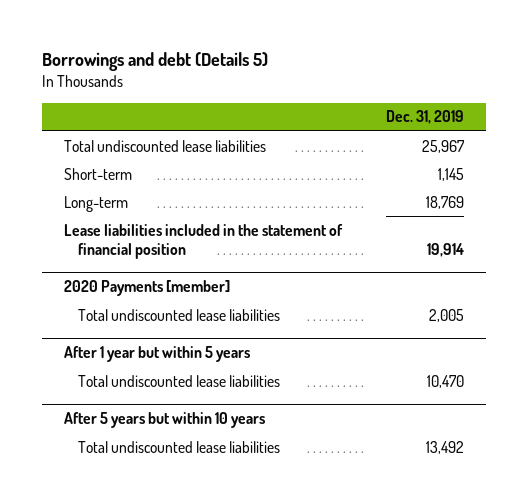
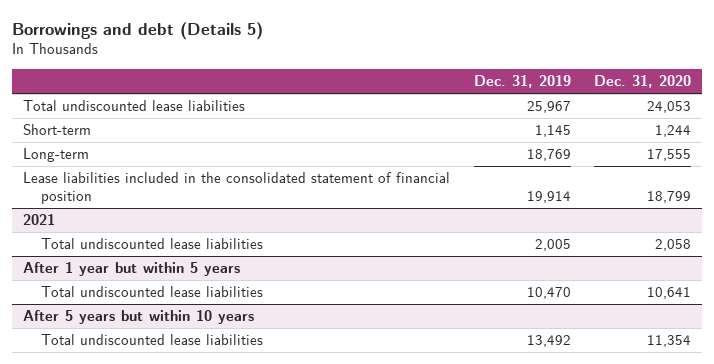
- | Dec. 31, 2019
+ | Dec. 31, 2019 | Dec. 31, 2020
- Lease liabilities included in the statement of financial position | 19,914
- 2020 Payments [member]
+ Lease liabilities included in the consolidated statement of financial position | 19,914 | 18,799
+ 2021

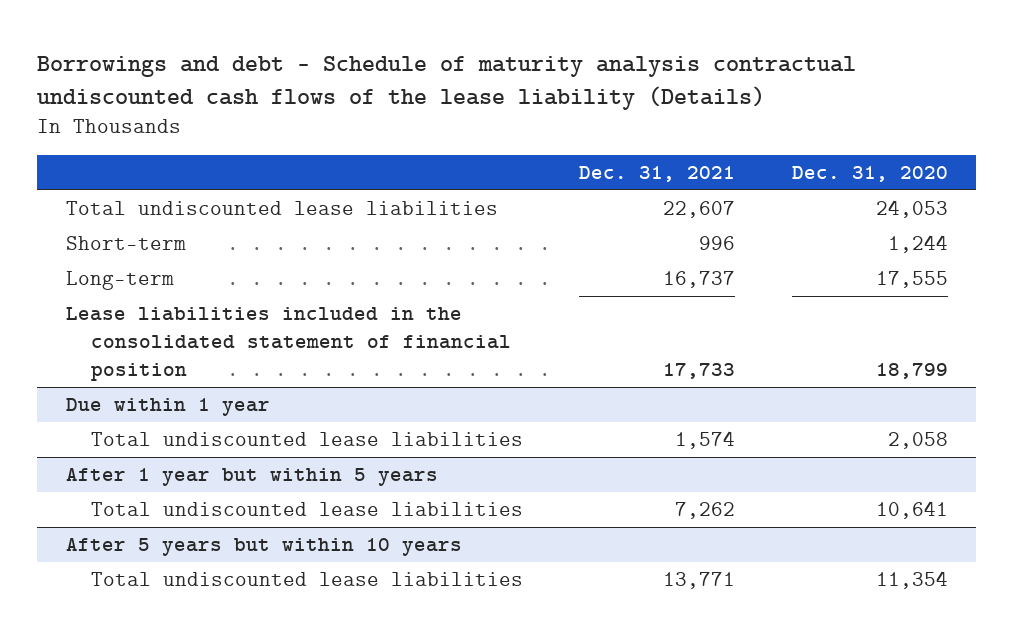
- Borrowings and debt (Details 5)
+ Borrowings and debt - Schedule of maturity analysis contractual undiscounted cash flows of the lease liability (Details)
- | Dec. 31, 2019 | Dec. 31, 2020
+ | Dec. 31, 2021 | Dec. 31, 2020
- 2021
+ Due within 1 year

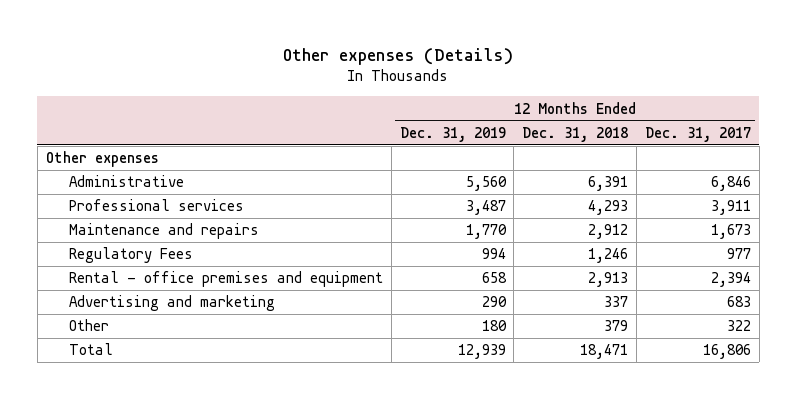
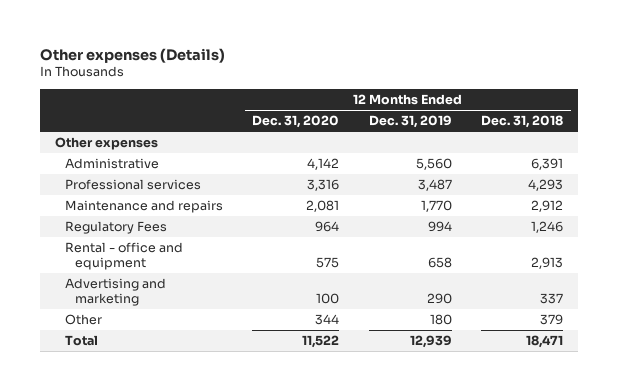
- | 12 Months Ended Dec. 31, 2019 | 12 Months Ended Dec. 31, 2018 | 12 Months Ended Dec. 31, 2017
+ | 12 Months Ended Dec. 31, 2020 | 12 Months Ended Dec. 31, 2019 | 12 Months Ended Dec. 31, 2018
- Rental - office premises and equipment | 658 | 2,913 | 2,394
+ Rental - office and equipment | 575 | 658 | 2,913

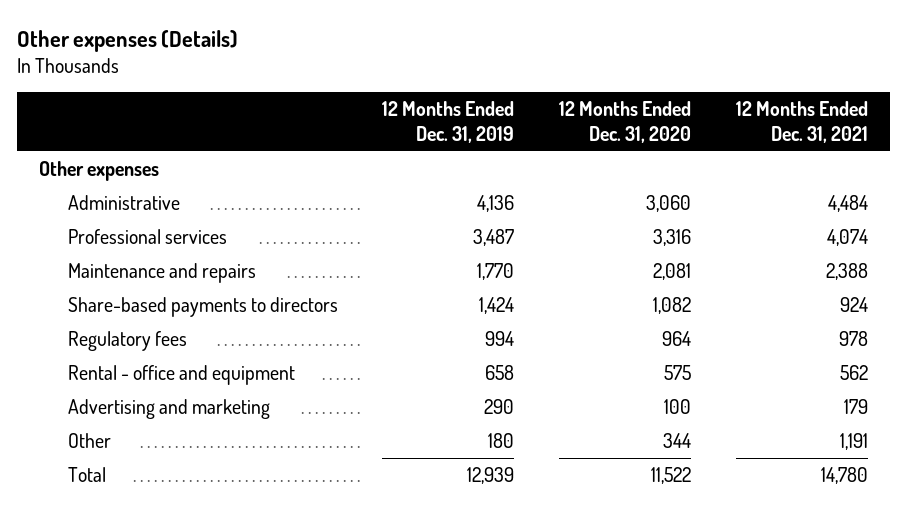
- | 12 Months Ended Dec. 31, 2020 | 12 Months Ended Dec. 31, 2019 | 12 Months Ended Dec. 31, 2018
+ | 12 Months Ended Dec. 31, 2019 | 12 Months Ended Dec. 31, 2020 | 12 Months Ended Dec. 31, 2021
- Administrative | 4,142 | 5,560 | 6,391
+ Administrative | 4,136 | 3,060 | 4,484
- Regulatory Fees | 964 | 994 | 1,246
+ Share-based payments to directors | 1,424 | 1,082 | 924
+ Regulatory fees | 994 | 964 | 978

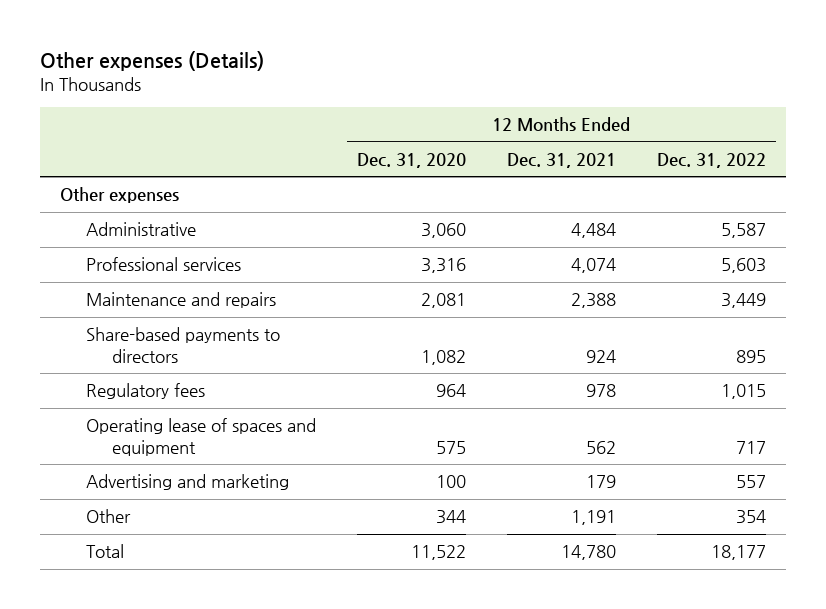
- | 12 Months Ended Dec. 31, 2019 | 12 Months Ended Dec. 31, 2020 | 12 Months Ended Dec. 31, 2021
+ | 12 Months Ended Dec. 31, 2020 | 12 Months Ended Dec. 31, 2021 | 12 Months Ended Dec. 31, 2022
- Rental - office and equipment | 658 | 575 | 562
+ Operating lease of spaces and equipment | 575 | 562 | 717

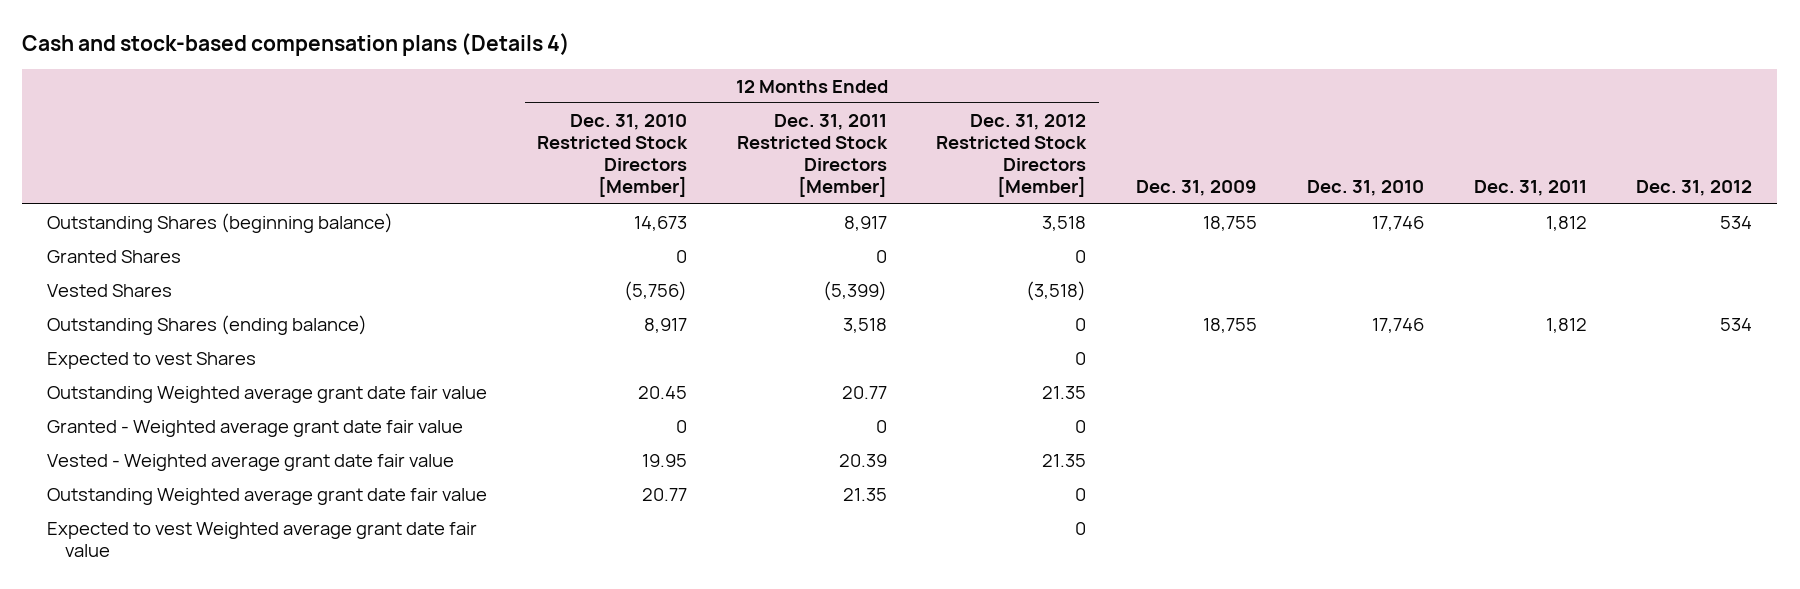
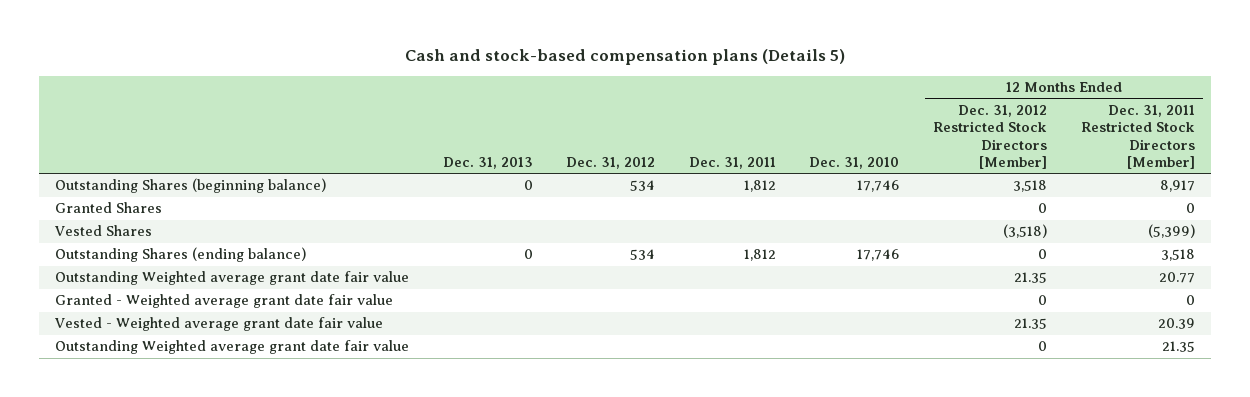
- Cash and stock-based compensation plans (Details 4)
+ Cash and stock-based compensation plans (Details 5)
- | 12 Months Ended Dec. 31, 2010 Restricted Stock Directors [Member] | 12 Months Ended Dec. 31, 2011 Restricted Stock Directors [Member] | 12 Months Ended Dec. 31, 2012 Restricted Stock Directors [Member] | Dec. 31, 2009 | Dec. 31, 2010 | Dec. 31, 2011 | Dec. 31, 2012
+ | Dec. 31, 2013 | Dec. 31, 2012 | Dec. 31, 2011 | Dec. 31, 2010 | 12 Months Ended Dec. 31, 2012 Restricted Stock Directors [Member] | 12 Months Ended Dec. 31, 2011 Restricted Stock Directors [Member]
- Expected to vest Shares | | | 0 | | | |
- Expected to vest Weighted average grant date fair value | | | 0 | | | |

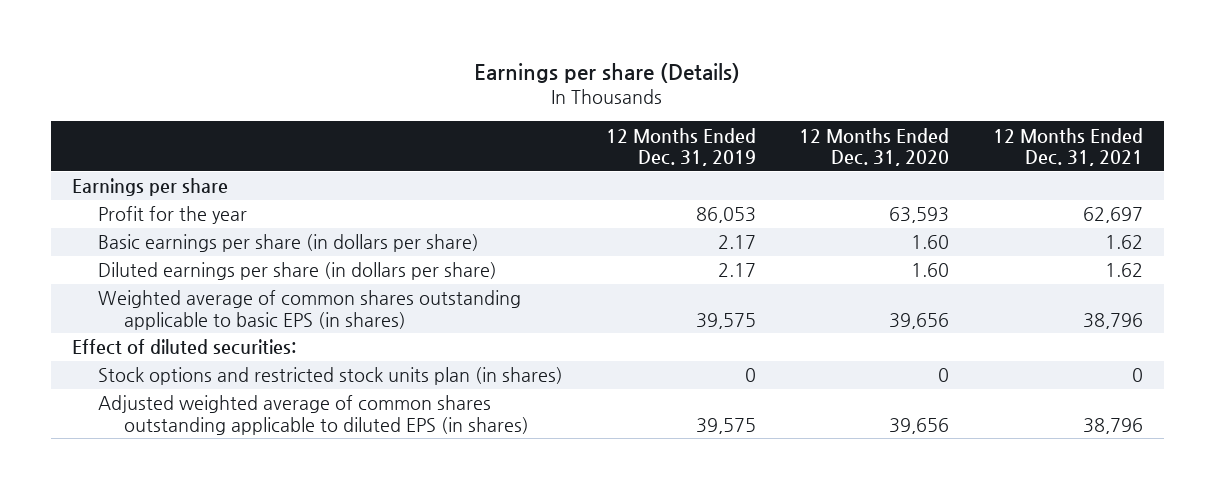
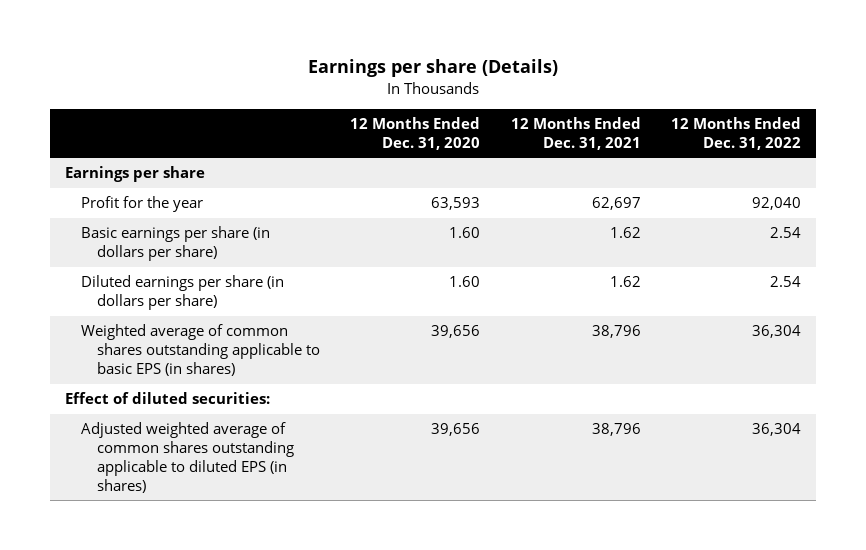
- | 12 Months Ended Dec. 31, 2019 | 12 Months Ended Dec. 31, 2020 | 12 Months Ended Dec. 31, 2021
+ | 12 Months Ended Dec. 31, 2020 | 12 Months Ended Dec. 31, 2021 | 12 Months Ended Dec. 31, 2022
- Stock options and restricted stock units plan (in shares) | 0 | 0 | 0

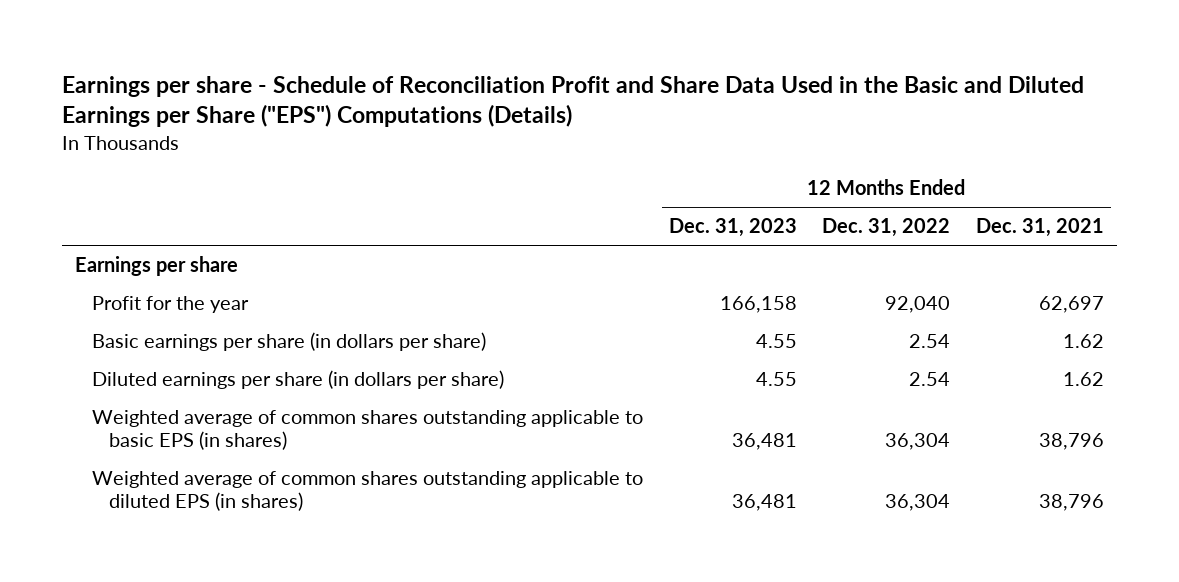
- Earnings per share (Details)
+ Earnings per share - Schedule of Reconciliation Profit and Share Data Used in the Basic and Diluted Earnings per Share ("EPS") Computations (Details)
- | 12 Months Ended Dec. 31, 2020 | 12 Months Ended Dec. 31, 2021 | 12 Months Ended Dec. 31, 2022
+ | 12 Months Ended Dec. 31, 2023 | 12 Months Ended Dec. 31, 2022 | 12 Months Ended Dec. 31, 2021
- Effect of diluted securities:
- Adjusted weighted average of common shares outstanding applicable to diluted EPS (in shares) | 39,656 | 38,796 | 36,304
+ Weighted average of common shares outstanding applicable to diluted EPS (in shares) | 36,481 | 36,304 | 38,796

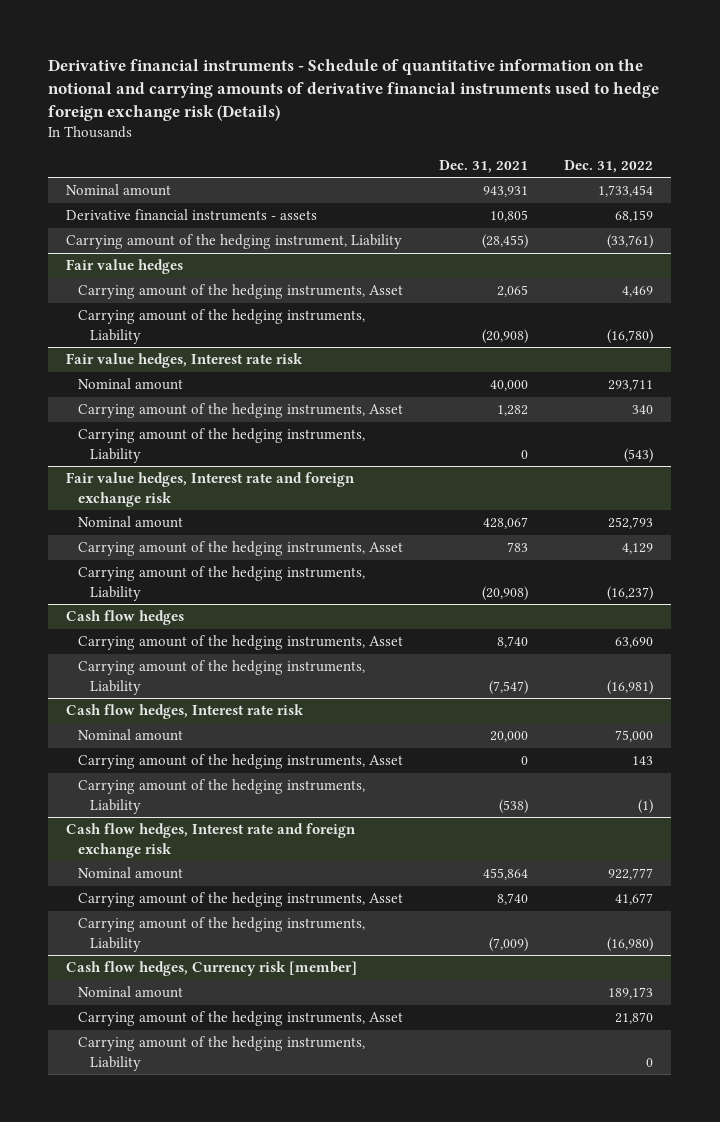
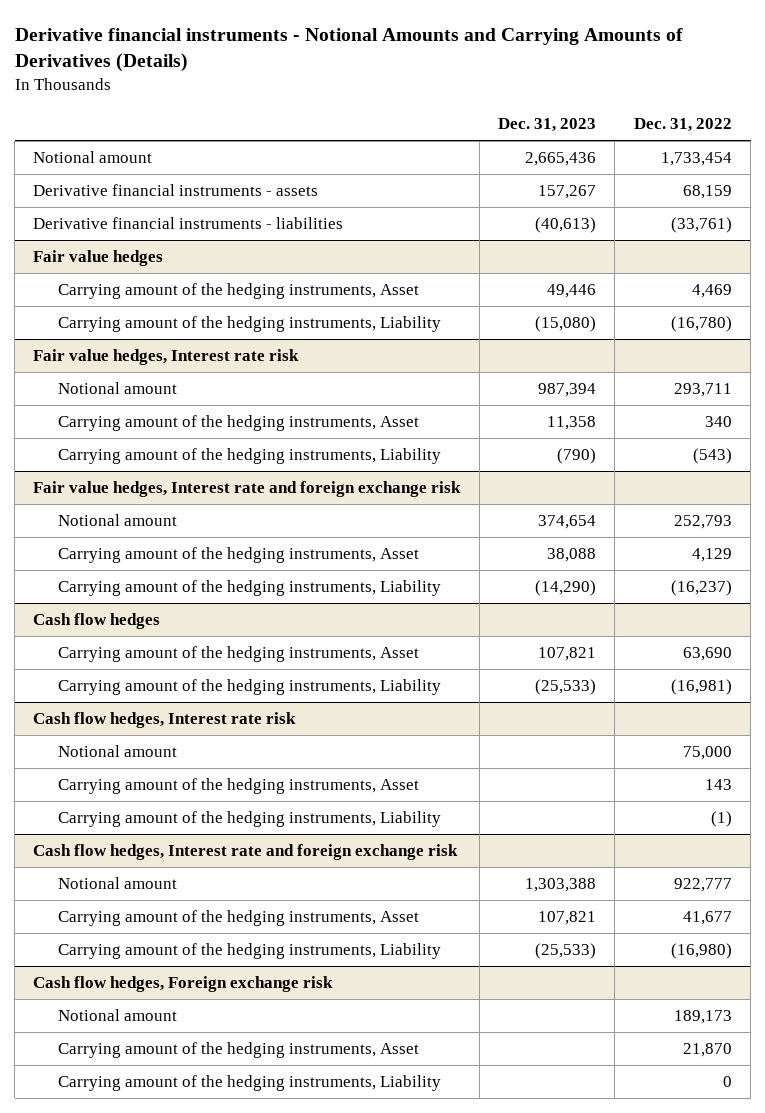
- Derivative financial instruments - Schedule of quantitative information on the notional and carrying amounts of derivative financial instruments used to hedge foreign exchange risk (Details)
+ Derivative financial instruments - Notional Amounts and Carrying Amounts of Derivatives (Details)
- | Dec. 31, 2021 | Dec. 31, 2022
+ | Dec. 31, 2023 | Dec. 31, 2022
- Nominal amount | 943,931 | 1,733,454
+ Notional amount | 2,665,436 | 1,733,454
- Carrying amount of the hedging instrument, Liability | (28,455) | (33,761)
+ Derivative financial instruments - liabilities | (40,613) | (33,761)
@ Fair value hedges, Interest rate risk
- Nominal amount | 40,000 | 293,711
+ Notional amount | 987,394 | 293,711
@ Fair value hedges, Interest rate and foreign exchange risk
- Nominal amount | 428,067 | 252,793
+ Notional amount | 374,654 | 252,793
@ Cash flow hedges, Interest rate risk
- Nominal amount | 20,000 | 75,000
+ Notional amount | | 75,000
@ Cash flow hedges, Interest rate and foreign exchange risk
- Nominal amount | 455,864 | 922,777
+ Notional amount | 1,303,388 | 922,777
- Cash flow hedges, Currency risk [member]
- Nominal amount | | 189,173
+ Cash flow hedges, Foreign exchange risk
+ Notional amount | | 189,173

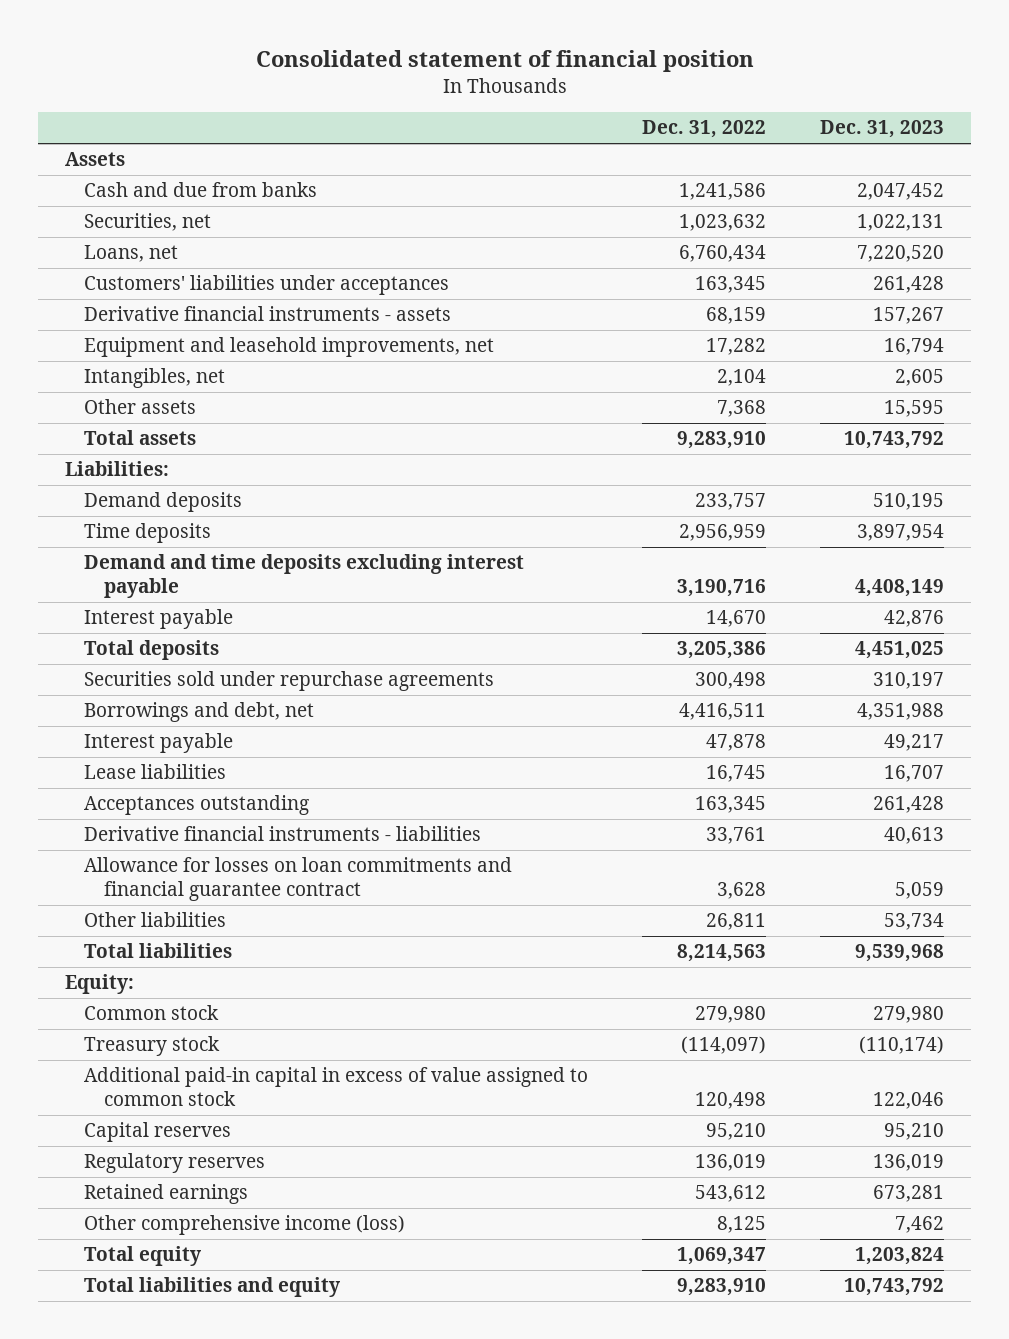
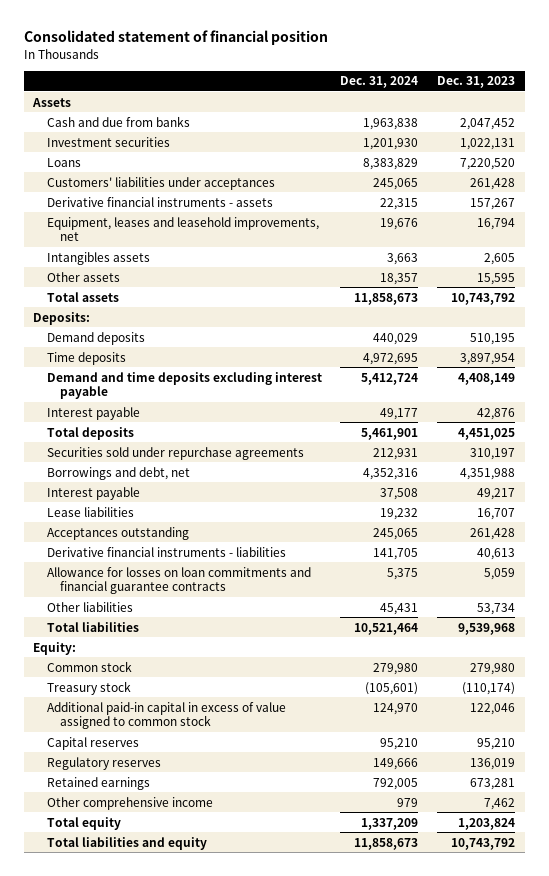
- | Dec. 31, 2022 | Dec. 31, 2023
+ | Dec. 31, 2024 | Dec. 31, 2023
- Securities, net | 1,023,632 | 1,022,131
- Loans, net | 6,760,434 | 7,220,520
+ Investment securities | 1,201,930 | 1,022,131
+ Loans | 8,383,829 | 7,220,520
- Equipment and leasehold improvements, net | 17,282 | 16,794
- Intangibles, net | 2,104 | 2,605
+ Equipment, leases and leasehold improvements, net | 19,676 | 16,794
+ Intangibles assets | 3,663 | 2,605
- Liabilities:
+ Deposits:
- Allowance for losses on loan commitments and financial guarantee contract | 3,628 | 5,059
+ Allowance for losses on loan commitments and financial guarantee contracts | 5,375 | 5,059
- Other comprehensive income (loss) | 8,125 | 7,462
+ Other comprehensive income | 979 | 7,462

